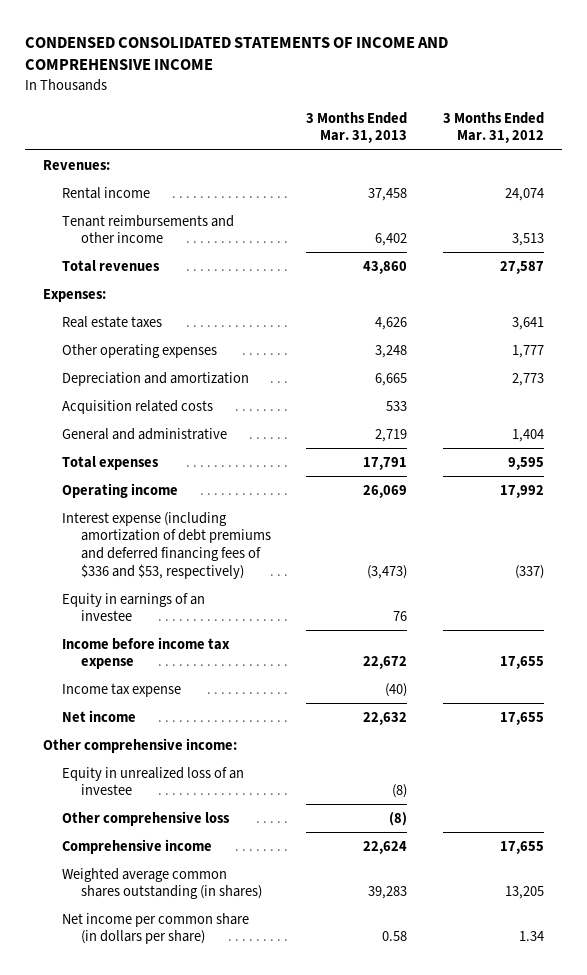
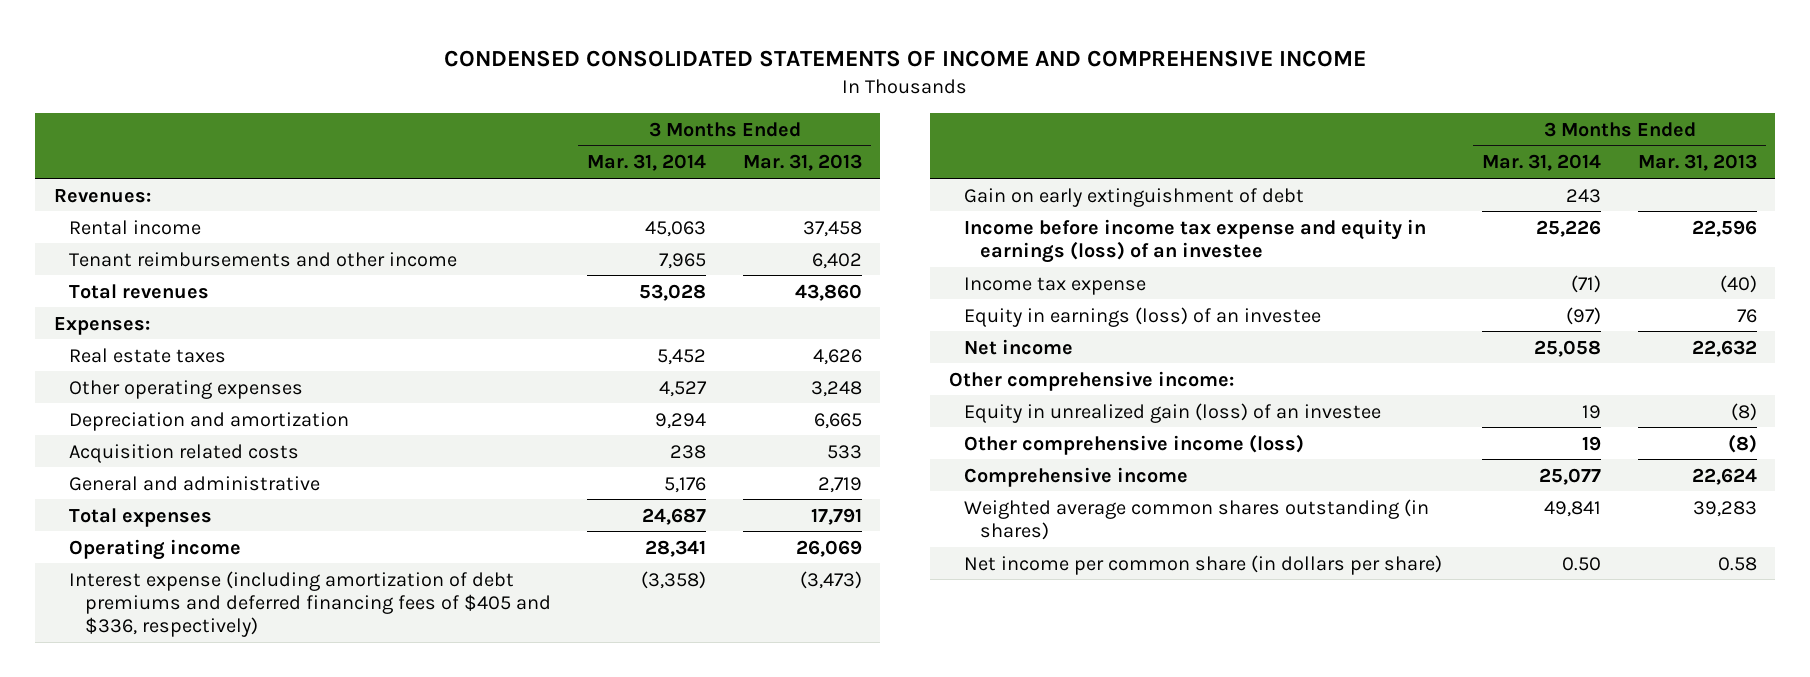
- | 3 Months Ended Mar. 31, 2013 | 3 Months Ended Mar. 31, 2012
+ | 3 Months Ended Mar. 31, 2014 | 3 Months Ended Mar. 31, 2013
- Interest expense (including amortization of debt premiums and deferred financing fees of $336 and $53, respectively) | (3,473) | (337)
- Equity in earnings of an investee | 76 |
- Income before income tax expense | 22,672 | 17,655
+ Interest expense (including amortization of debt premiums and deferred financing fees of $405 and $336, respectively) | (3,358) | (3,473)
+ Gain on early extinguishment of debt | 243 |
+ Income before income tax expense and equity in earnings (loss) of an investee | 25,226 | 22,596
+ Equity in earnings (loss) of an investee | (97) | 76
- Equity in unrealized loss of an investee | (8) |
- Other comprehensive loss | (8) |
+ Equity in unrealized gain (loss) of an investee | 19 | (8)
+ Other comprehensive income (loss) | 19 | (8)

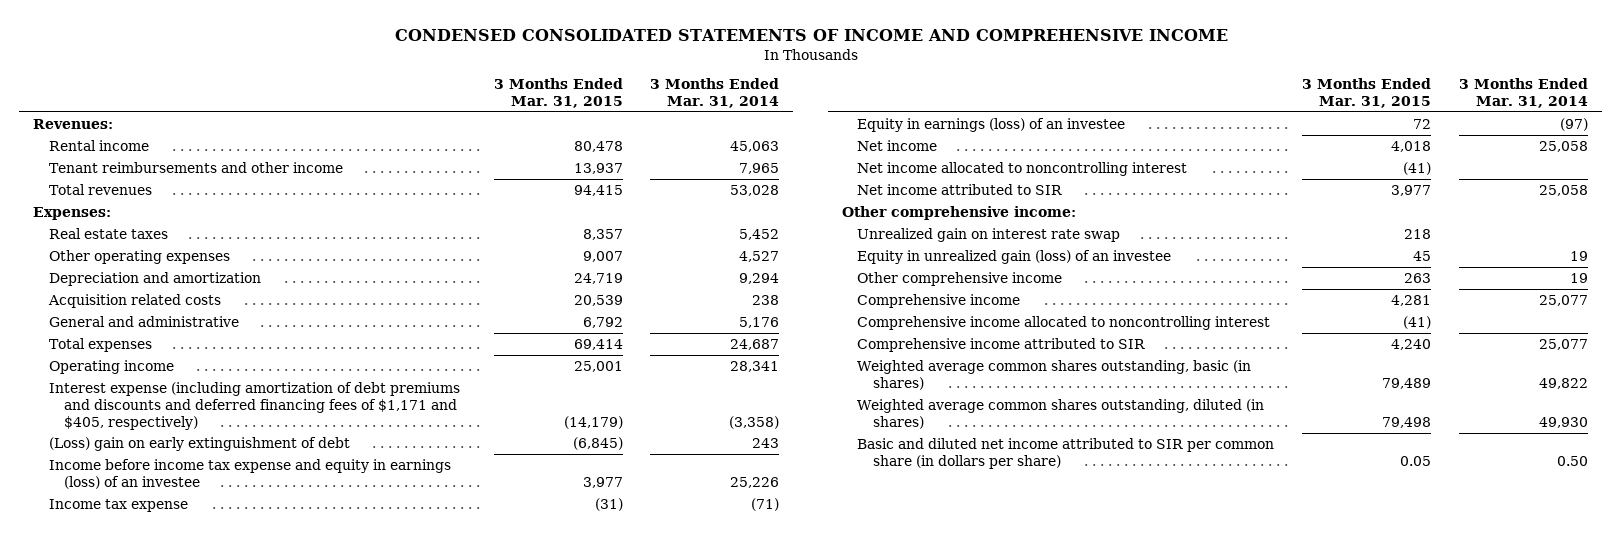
- | 3 Months Ended Mar. 31, 2014 | 3 Months Ended Mar. 31, 2013
+ | 3 Months Ended Mar. 31, 2015 | 3 Months Ended Mar. 31, 2014
- Interest expense (including amortization of debt premiums and deferred financing fees of $405 and $336, respectively) | (3,358) | (3,473)
- Gain on early extinguishment of debt | 243 |
+ Interest expense (including amortization of debt premiums and discounts and deferred financing fees of $1,171 and $405, respectively) | (14,179) | (3,358)
+ (Loss) gain on early extinguishment of debt | (6,845) | 243
+ Net income allocated to noncontrolling interest | (41) |
+ Net income attributed to SIR | 3,977 | 25,058
+ Unrealized gain on interest rate swap | 218 |
- Other comprehensive income (loss) | 19 | (8)
+ Other comprehensive income | 263 | 19
- Weighted average common shares outstanding (in shares) | 49,841 | 39,283
- Net income per common share (in dollars per share) | 0.50 | 0.58
+ Comprehensive income allocated to noncontrolling interest | (41) |
+ Comprehensive income attributed to SIR | 4,240 | 25,077
+ Weighted average common shares outstanding, basic (in shares) | 79,489 | 49,822
+ Weighted average common shares outstanding, diluted (in shares) | 79,498 | 49,930
+ Basic and diluted net income attributed to SIR per common share (in dollars per share) | 0.05 | 0.50

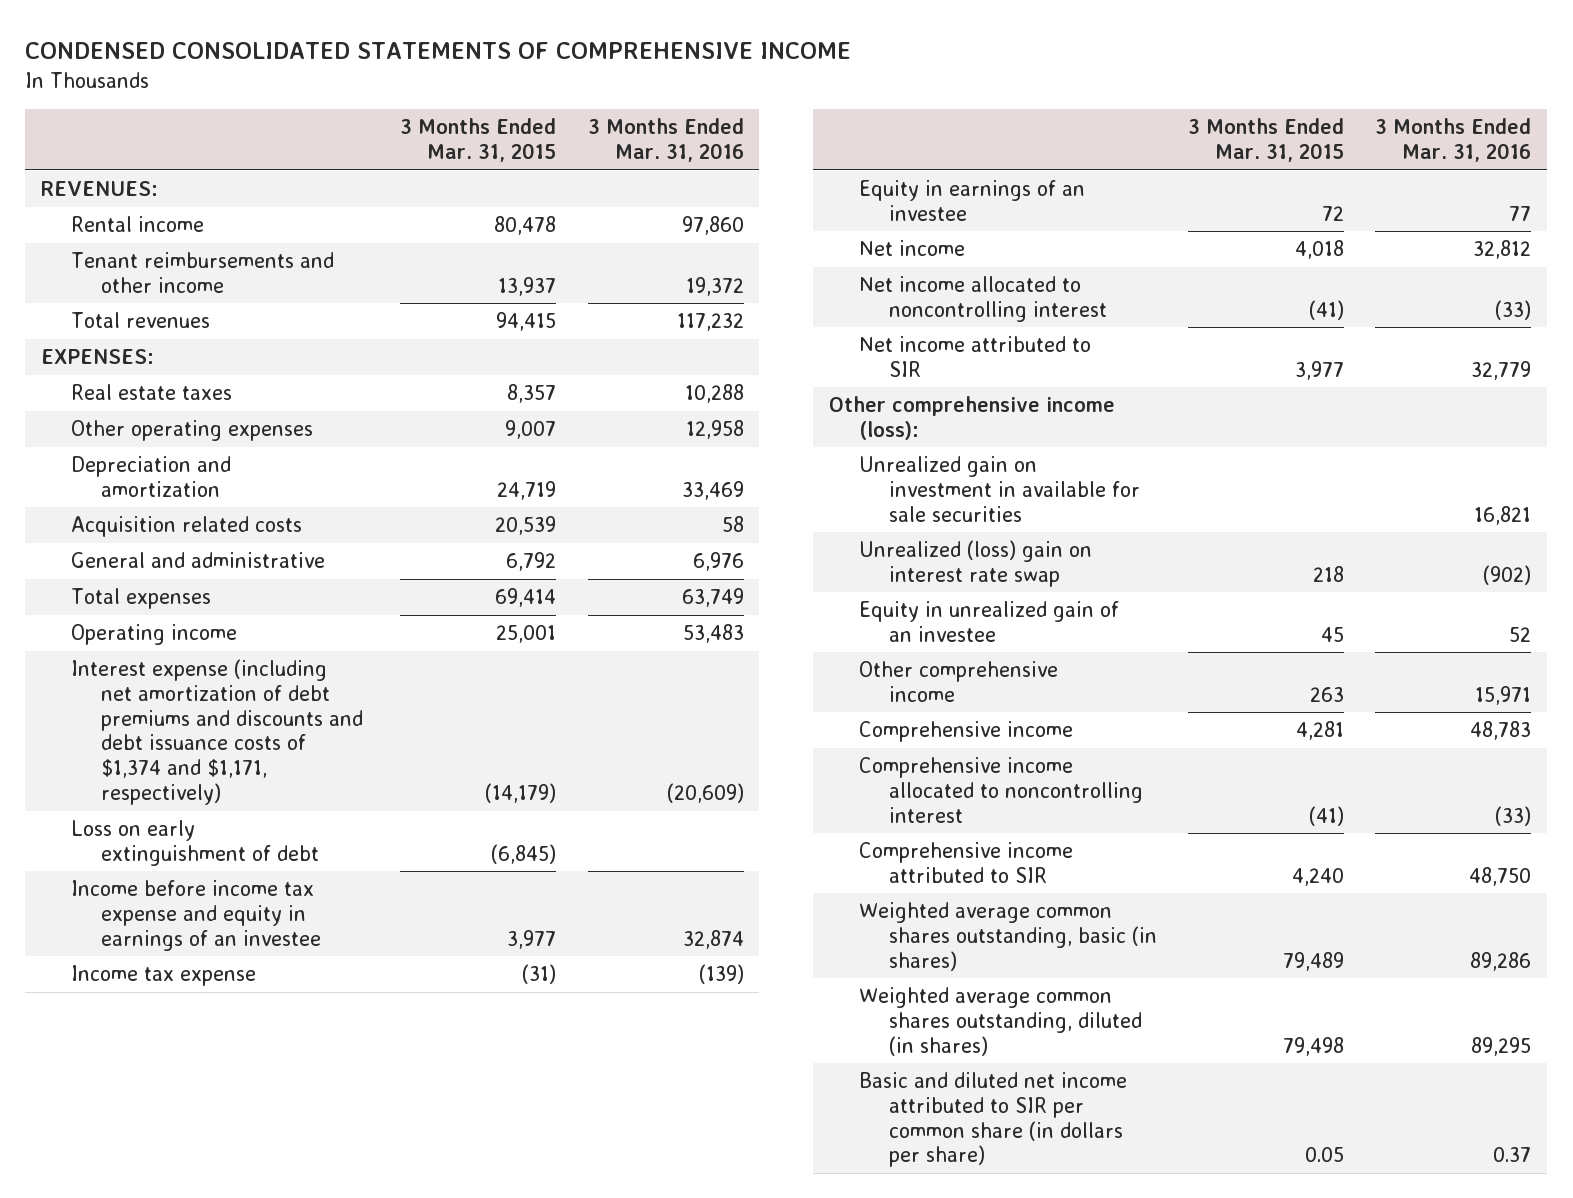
- CONDENSED CONSOLIDATED STATEMENTS OF INCOME AND COMPREHENSIVE INCOME
+ CONDENSED CONSOLIDATED STATEMENTS OF COMPREHENSIVE INCOME
- | 3 Months Ended Mar. 31, 2015 | 3 Months Ended Mar. 31, 2014
+ | 3 Months Ended Mar. 31, 2015 | 3 Months Ended Mar. 31, 2016
- Revenues:
+ REVENUES:
- Expenses:
+ EXPENSES:
- Interest expense (including amortization of debt premiums and discounts and deferred financing fees of $1,171 and $405, respectively) | (14,179) | (3,358)
- (Loss) gain on early extinguishment of debt | (6,845) | 243
- Income before income tax expense and equity in earnings (loss) of an investee | 3,977 | 25,226
+ Interest expense (including net amortization of debt premiums and discounts and debt issuance costs of $1,374 and $1,171, respectively) | (14,179) | (20,609)
+ Loss on early extinguishment of debt | (6,845) |
+ Income before income tax expense and equity in earnings of an investee | 3,977 | 32,874
- Equity in earnings (loss) of an investee | 72 | (97)
+ Equity in earnings of an investee | 72 | 77
- Other comprehensive income:
- Unrealized gain on interest rate swap | 218 |
- Equity in unrealized gain (loss) of an investee | 45 | 19
+ Other comprehensive income (loss):
+ Unrealized gain on investment in available for sale securities | | 16,821
+ Unrealized (loss) gain on interest rate swap | 218 | (902)
+ Equity in unrealized gain of an investee | 45 | 52

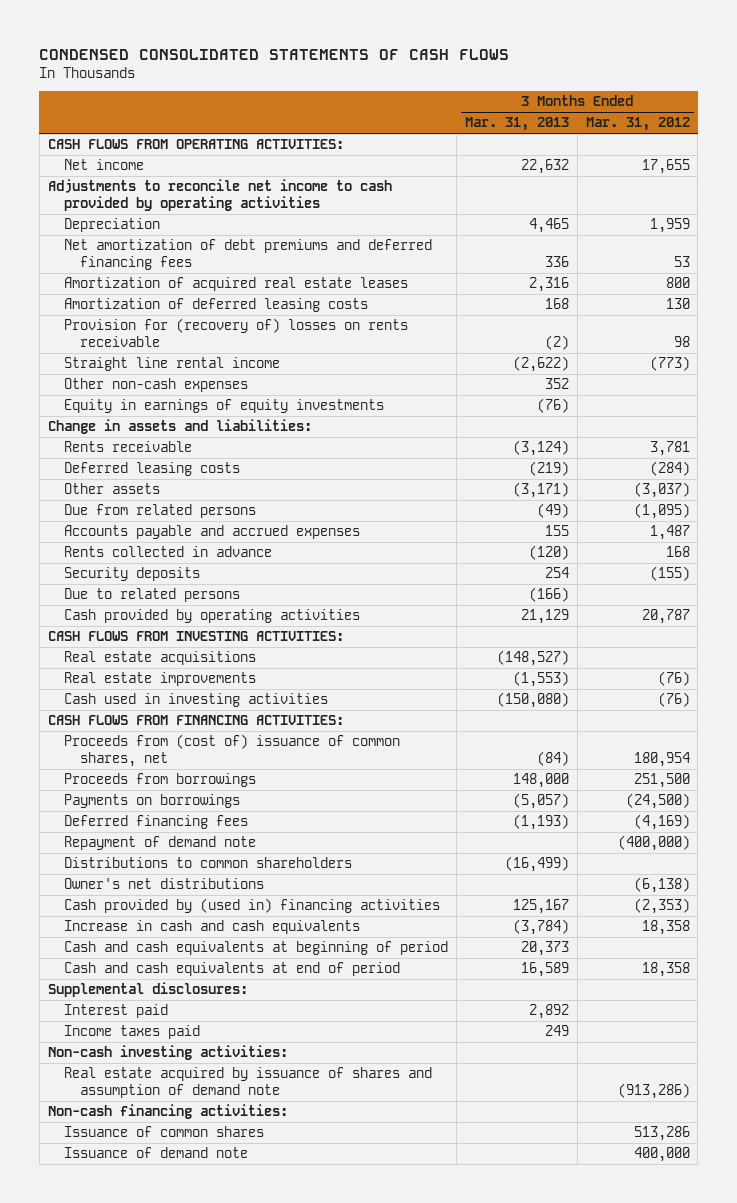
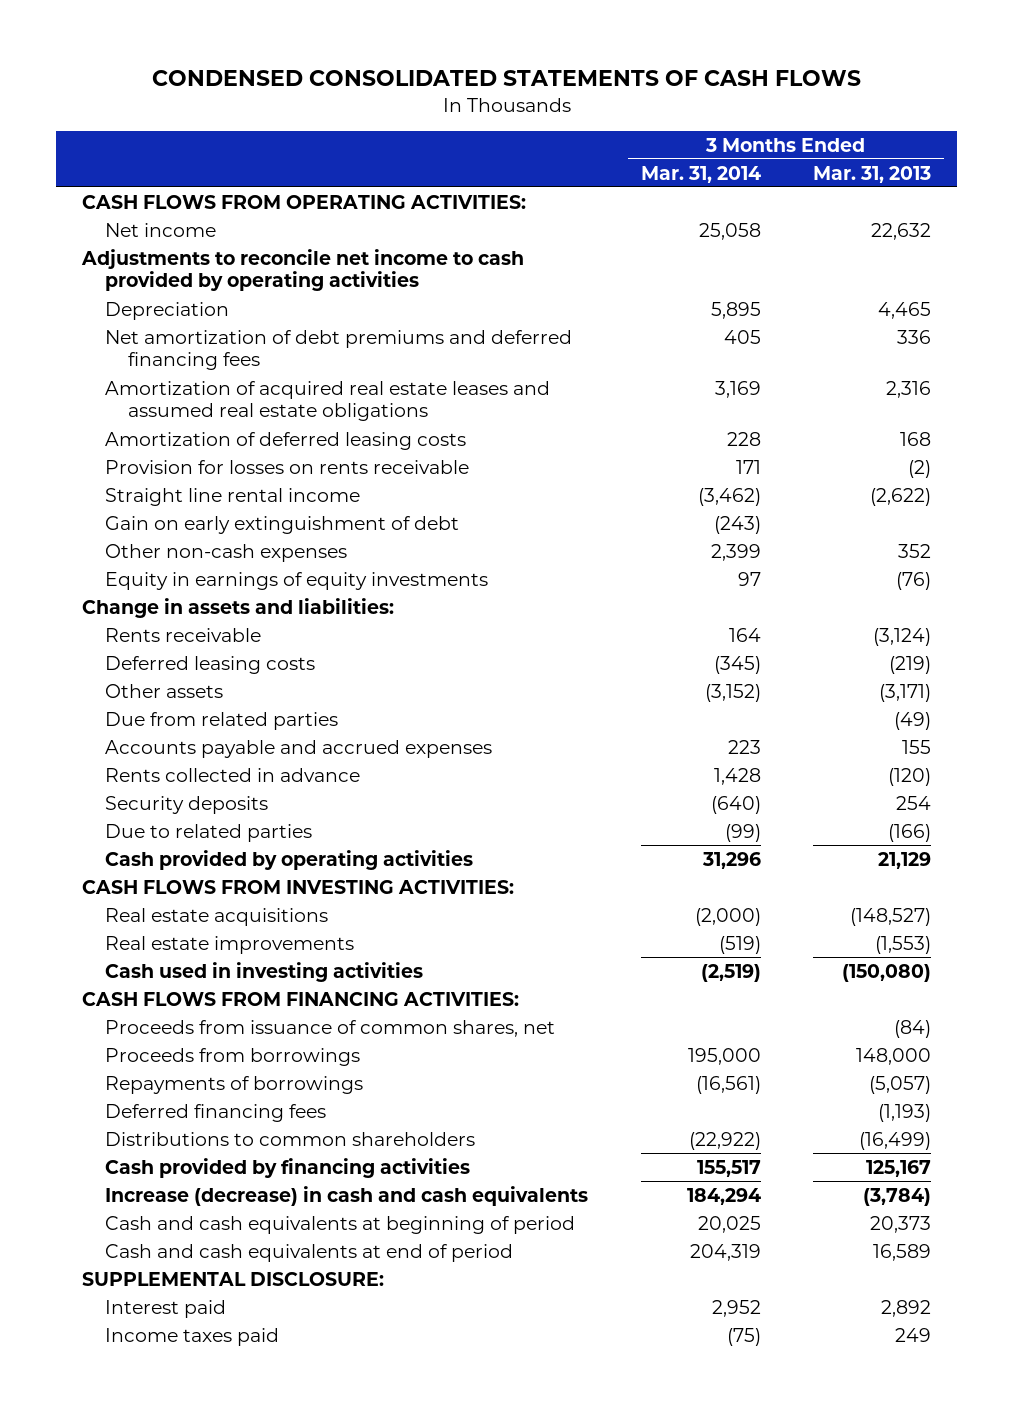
- | 3 Months Ended Mar. 31, 2013 | 3 Months Ended Mar. 31, 2012
+ | 3 Months Ended Mar. 31, 2014 | 3 Months Ended Mar. 31, 2013
- Amortization of acquired real estate leases | 2,316 | 800
+ Amortization of acquired real estate leases and assumed real estate obligations | 3,169 | 2,316
- Provision for (recovery of) losses on rents receivable | (2) | 98
+ Provision for losses on rents receivable | 171 | (2)
+ Gain on early extinguishment of debt | (243) |
- Due from related persons | (49) | (1,095)
+ Due from related parties | | (49)
- Due to related persons | (166) |
+ Due to related parties | (99) | (166)
- Proceeds from (cost of) issuance of common shares, net | (84) | 180,954
+ Proceeds from issuance of common shares, net | | (84)
- Payments on borrowings | (5,057) | (24,500)
+ Repayments of borrowings | (16,561) | (5,057)
- Repayment of demand note | | (400,000)
- Owner's net distributions | | (6,138)
- Cash provided by (used in) financing activities | 125,167 | (2,353)
- Increase in cash and cash equivalents | (3,784) | 18,358
+ Cash provided by financing activities | 155,517 | 125,167
+ Increase (decrease) in cash and cash equivalents | 184,294 | (3,784)
- Supplemental disclosures:
+ SUPPLEMENTAL DISCLOSURE:
- Non-cash investing activities:
- Real estate acquired by issuance of shares and assumption of demand note | | (913,286)
- Non-cash financing activities:
- Issuance of common shares | | 513,286
- Issuance of demand note | | 400,000

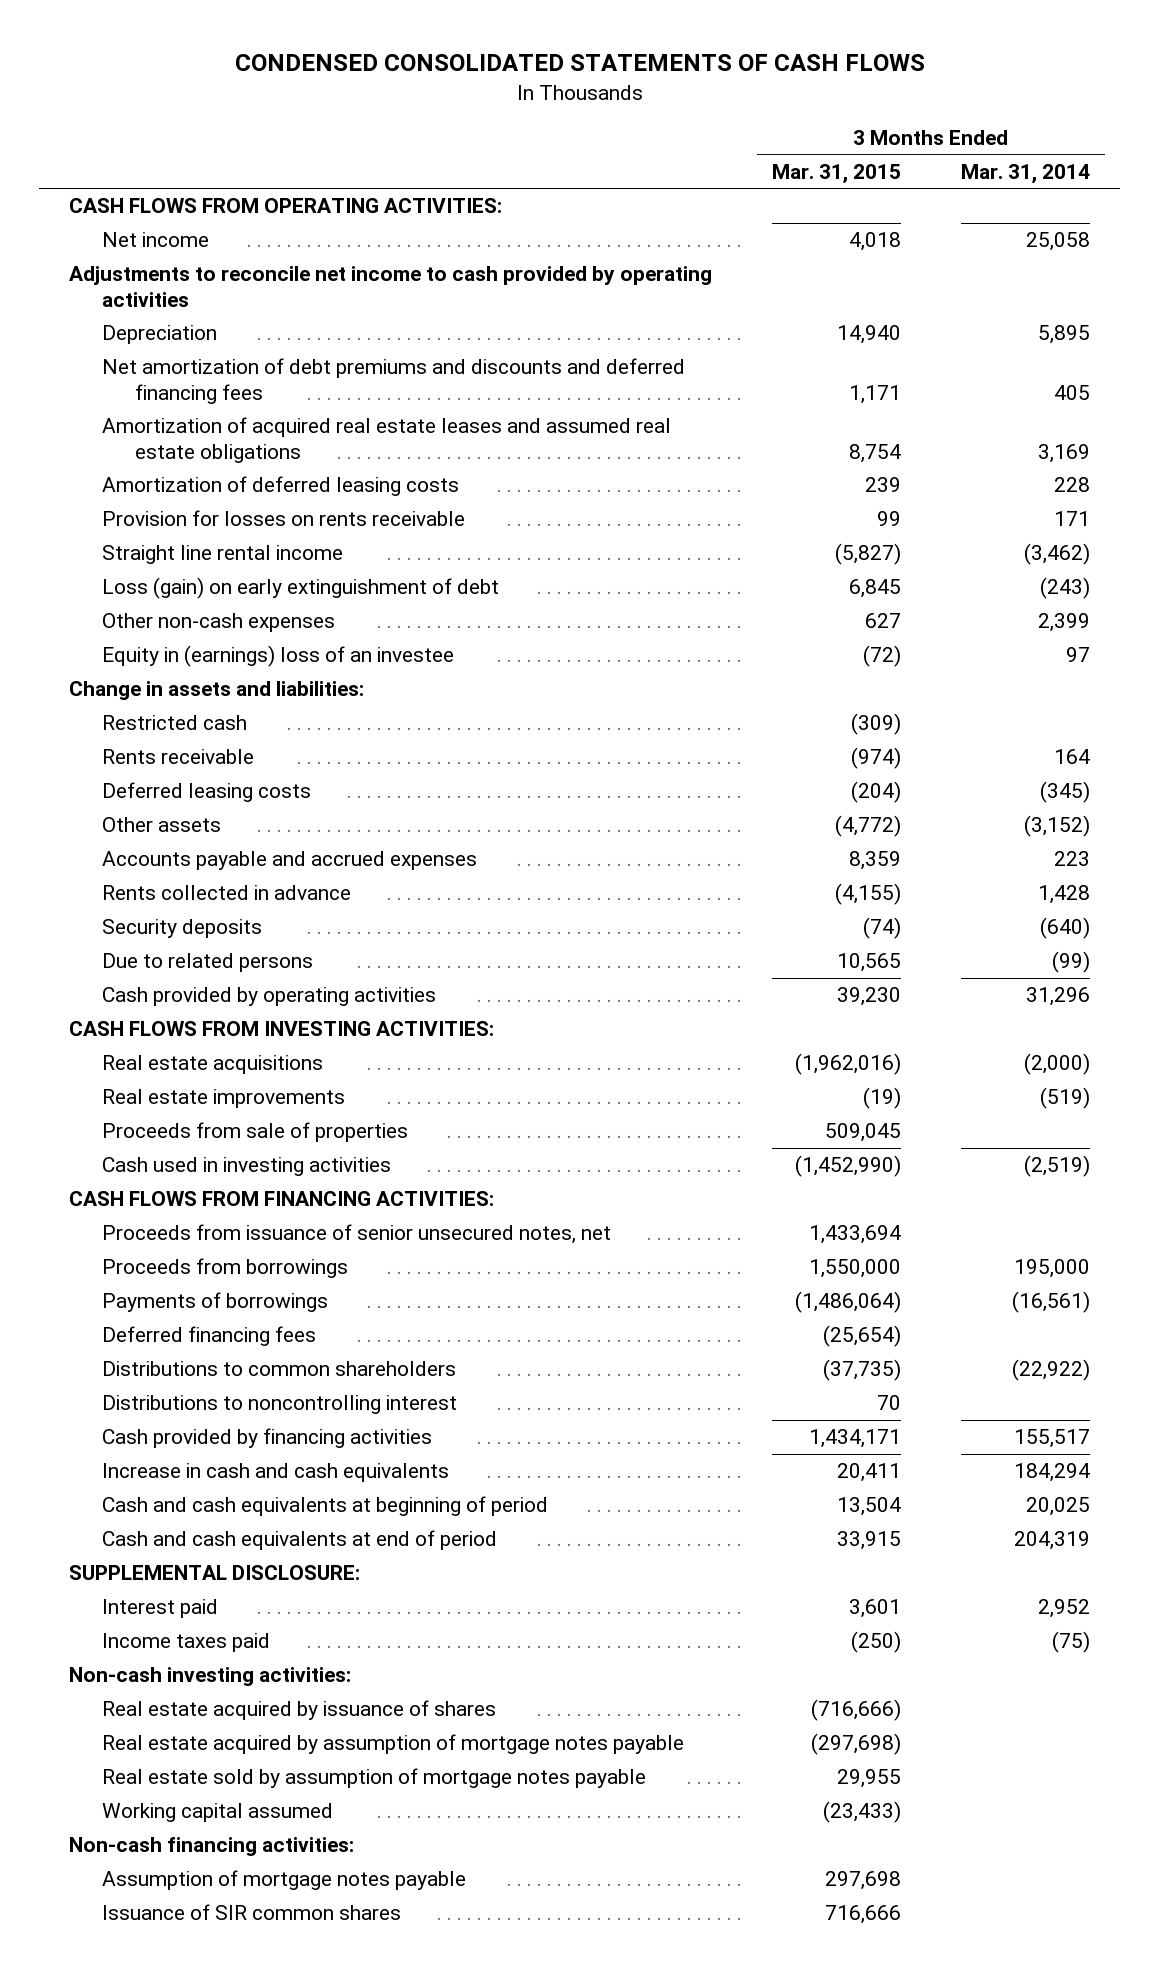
- | 3 Months Ended Mar. 31, 2014 | 3 Months Ended Mar. 31, 2013
+ | 3 Months Ended Mar. 31, 2015 | 3 Months Ended Mar. 31, 2014
- Net amortization of debt premiums and deferred financing fees | 405 | 336
+ Net amortization of debt premiums and discounts and deferred financing fees | 1,171 | 405
- Gain on early extinguishment of debt | (243) |
+ Loss (gain) on early extinguishment of debt | 6,845 | (243)
- Equity in earnings of equity investments | 97 | (76)
+ Equity in (earnings) loss of an investee | (72) | 97
+ Restricted cash | (309) |
- Due from related parties | | (49)
- Due to related parties | (99) | (166)
+ Due to related persons | 10,565 | (99)
+ Proceeds from sale of properties | 509,045 |
- Proceeds from issuance of common shares, net | | (84)
+ Proceeds from issuance of senior unsecured notes, net | 1,433,694 |
- Repayments of borrowings | (16,561) | (5,057)
+ Payments of borrowings | (1,486,064) | (16,561)
+ Distributions to noncontrolling interest | 70 |
- Increase (decrease) in cash and cash equivalents | 184,294 | (3,784)
+ Increase in cash and cash equivalents | 20,411 | 184,294
+ Non-cash investing activities:
+ Real estate acquired by issuance of shares | (716,666) |
+ Real estate acquired by assumption of mortgage notes payable | (297,698) |
+ Real estate sold by assumption of mortgage notes payable | 29,955 |
+ Working capital assumed | (23,433) |
+ Non-cash financing activities:
+ Assumption of mortgage notes payable | 297,698 |
+ Issuance of SIR common shares | 716,666 |

